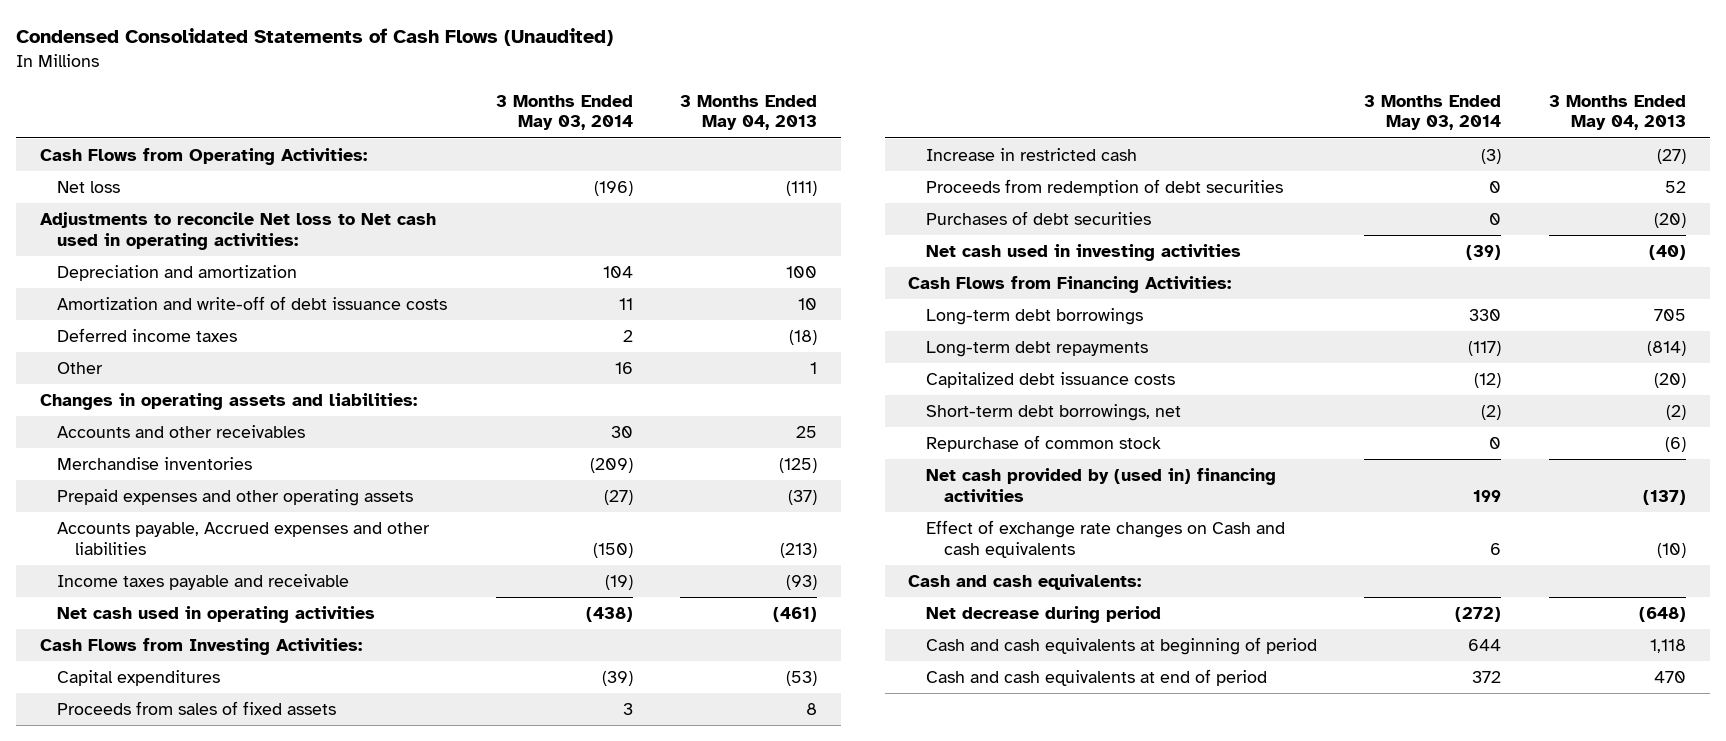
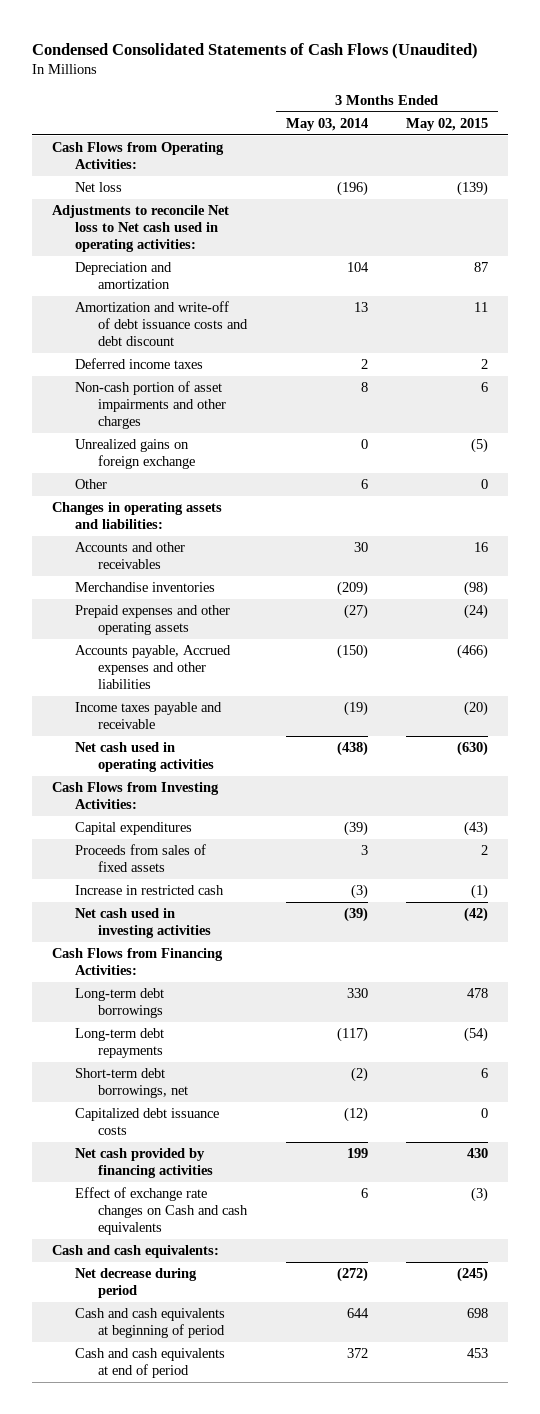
- | 3 Months Ended May 03, 2014 | 3 Months Ended May 04, 2013
+ | 3 Months Ended May 03, 2014 | 3 Months Ended May 02, 2015
- Amortization and write-off of debt issuance costs | 11 | 10
+ Amortization and write-off of debt issuance costs and debt discount | 13 | 11
- Other | 16 | 1
+ Non-cash portion of asset impairments and other charges | 8 | 6
+ Unrealized gains on foreign exchange | 0 | (5)
+ Other | 6 | 0
- Proceeds from redemption of debt securities | 0 | 52
- Purchases of debt securities | 0 | (20)
- Repurchase of common stock | 0 | (6)
- Net cash provided by (used in) financing activities | 199 | (137)
moved down: Capitalized debt issuance costs | (12) | 0
+ Net cash provided by financing activities | 199 | 430

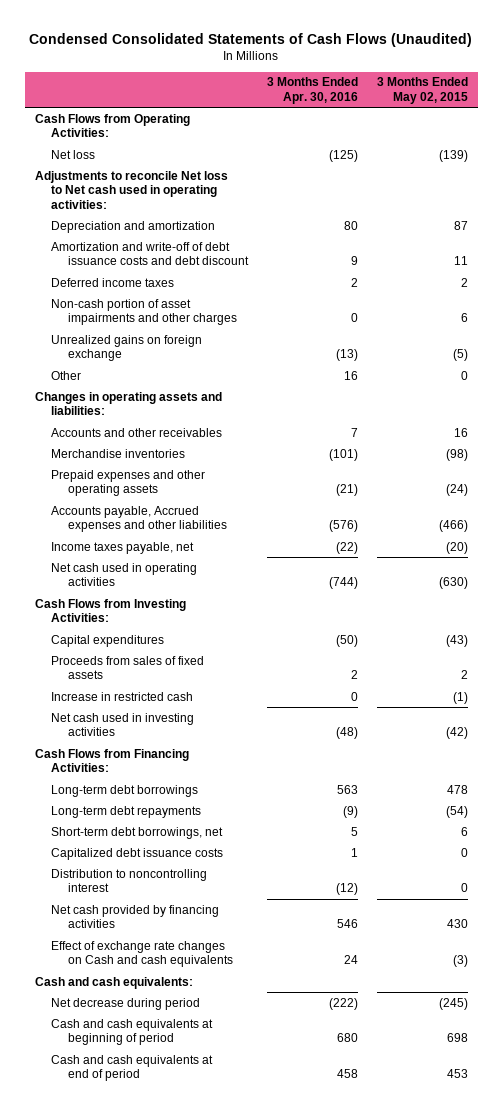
- | 3 Months Ended May 03, 2014 | 3 Months Ended May 02, 2015
+ | 3 Months Ended Apr. 30, 2016 | 3 Months Ended May 02, 2015
- Income taxes payable and receivable | (19) | (20)
+ Income taxes payable, net | (22) | (20)
+ Distribution to noncontrolling interest | (12) | 0

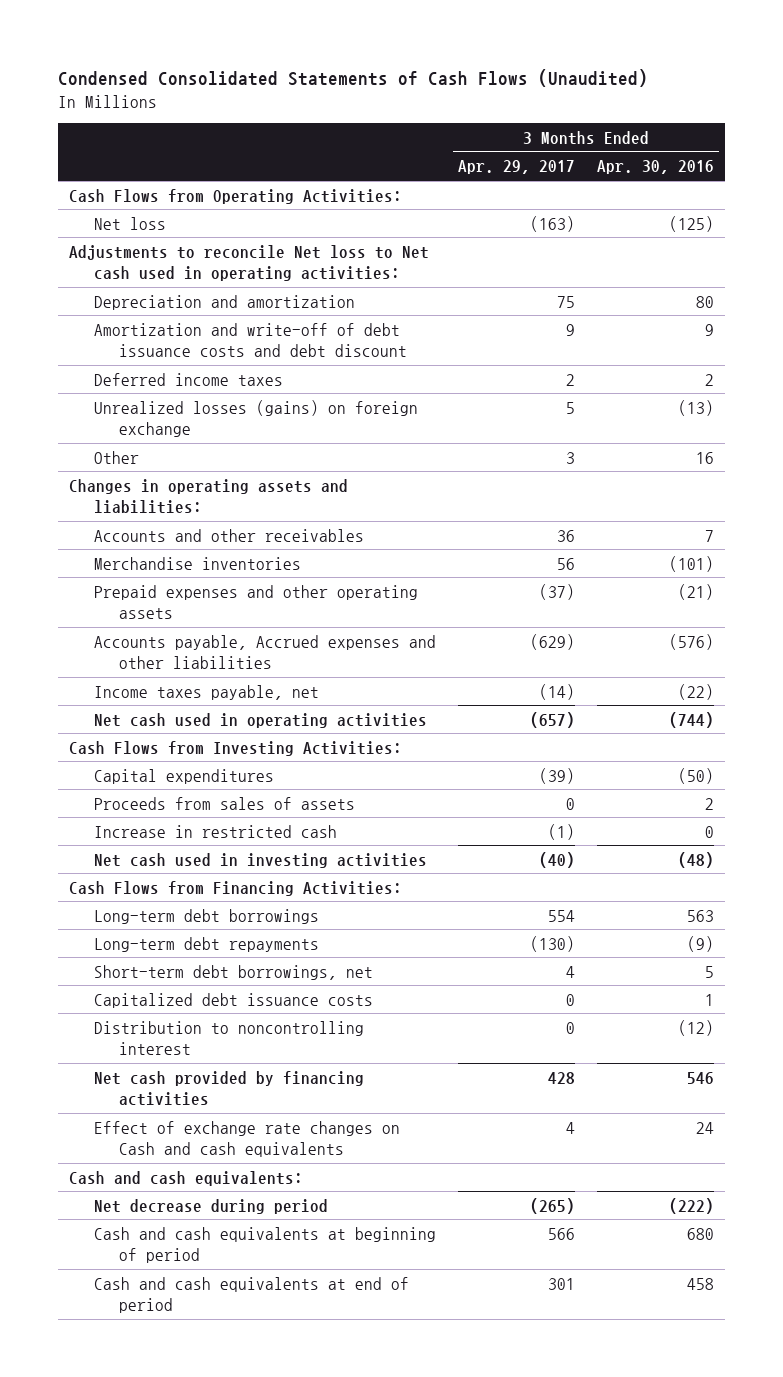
- | 3 Months Ended Apr. 30, 2016 | 3 Months Ended May 02, 2015
+ | 3 Months Ended Apr. 29, 2017 | 3 Months Ended Apr. 30, 2016
- Non-cash portion of asset impairments and other charges | 0 | 6
- Unrealized gains on foreign exchange | (13) | (5)
+ Unrealized losses (gains) on foreign exchange | 5 | (13)
- Proceeds from sales of fixed assets | 2 | 2
+ Proceeds from sales of assets | 0 | 2

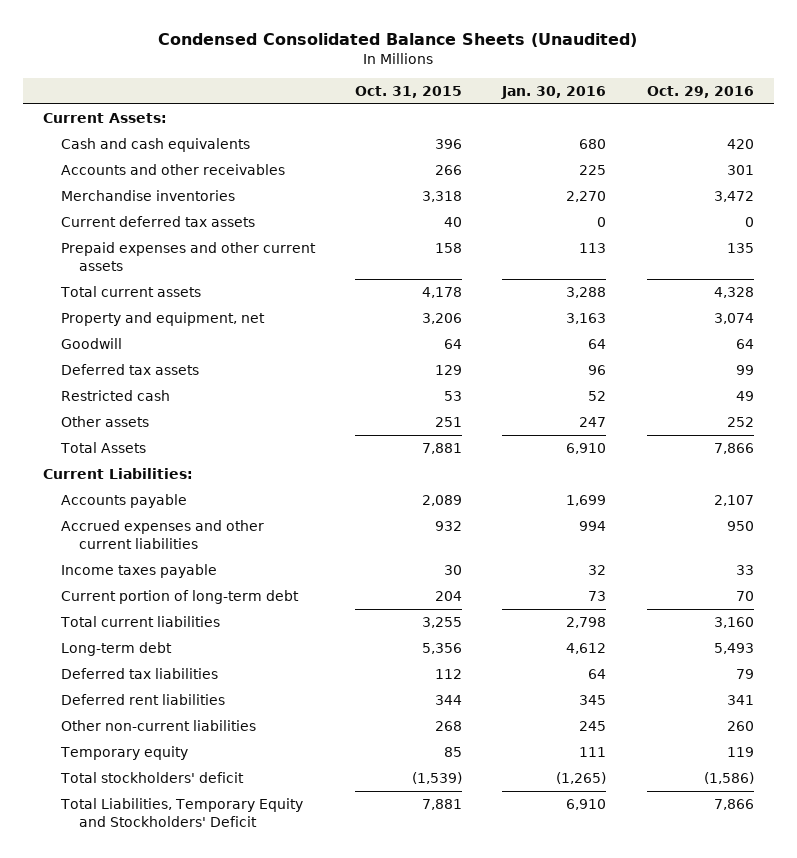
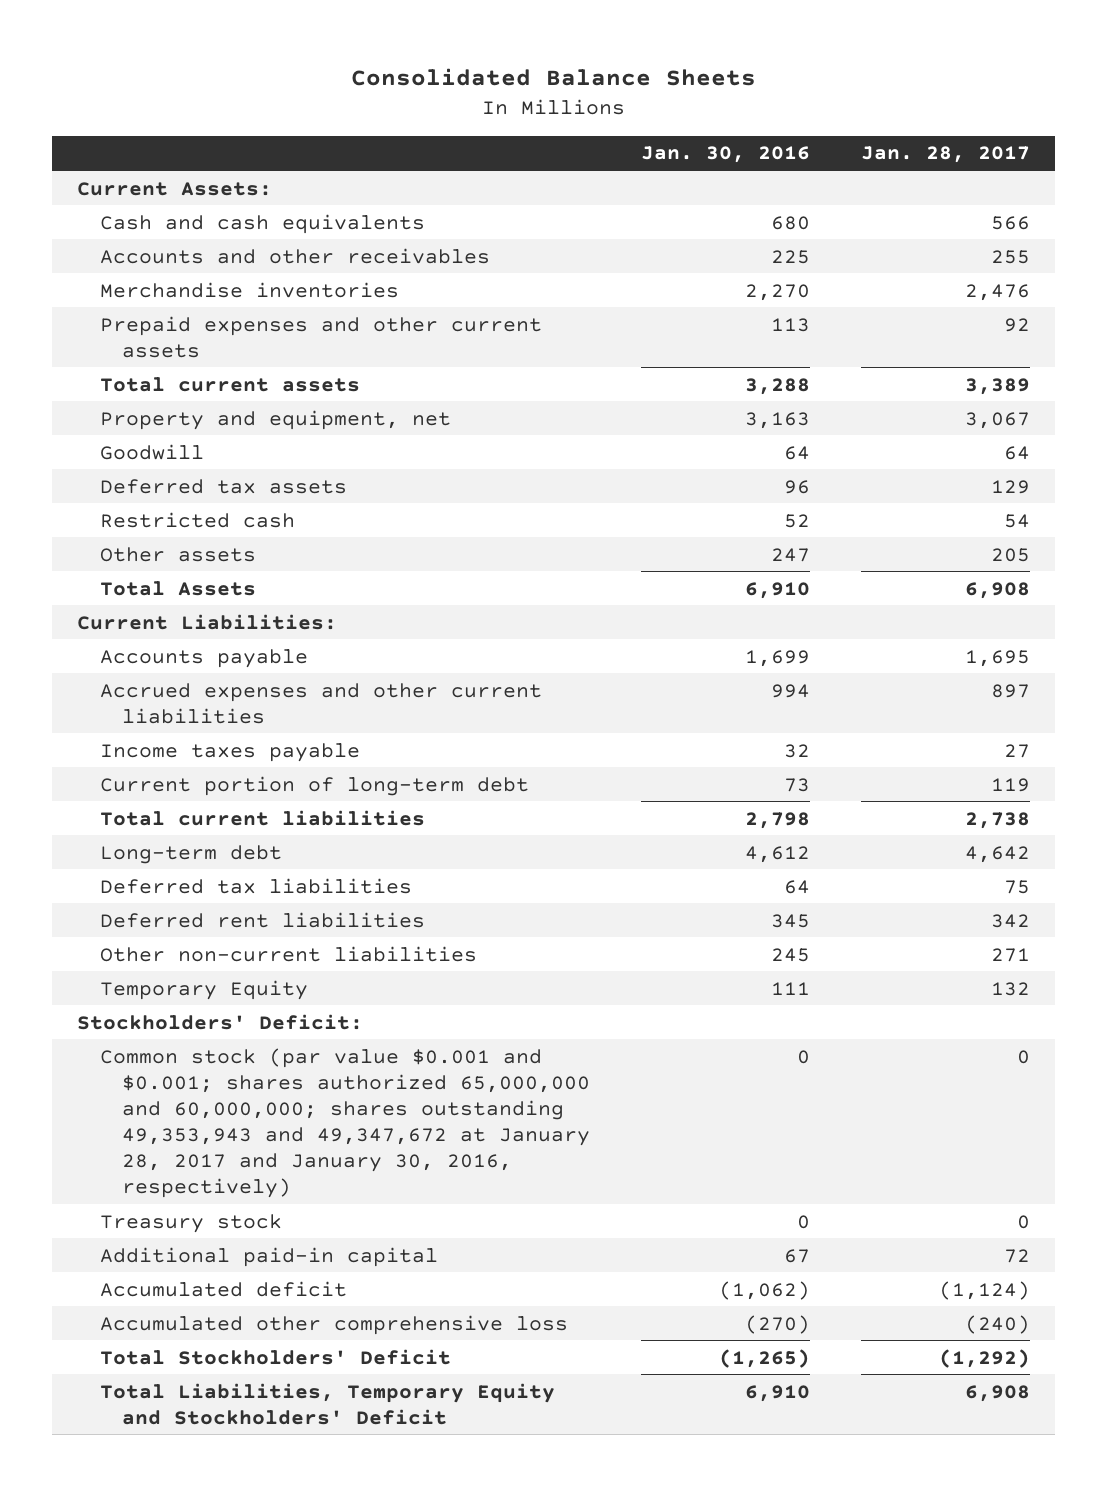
- Condensed Consolidated Balance Sheets (Unaudited)
+ Consolidated Balance Sheets
- | Oct. 31, 2015 | Jan. 30, 2016 | Oct. 29, 2016
+ | Jan. 30, 2016 | Jan. 28, 2017
- Current deferred tax assets | 40 | 0 | 0
- Temporary equity | 85 | 111 | 119
- Total stockholders' deficit | (1,539) | (1,265) | (1,586)
+ Temporary Equity | 111 | 132
+ Stockholders' Deficit:
+ Common stock (par value $0.001 and $0.001; shares authorized 65,000,000 and 60,000,000; shares outstanding 49,353,943 and 49,347,672 at January 28, 2017 and January 30, 2016, respectively) | 0 | 0
+ Treasury stock | 0 | 0
+ Additional paid-in capital | 67 | 72
+ Accumulated deficit | (1,062) | (1,124)
+ Accumulated other comprehensive loss | (270) | (240)
+ Total Stockholders' Deficit | (1,265) | (1,292)

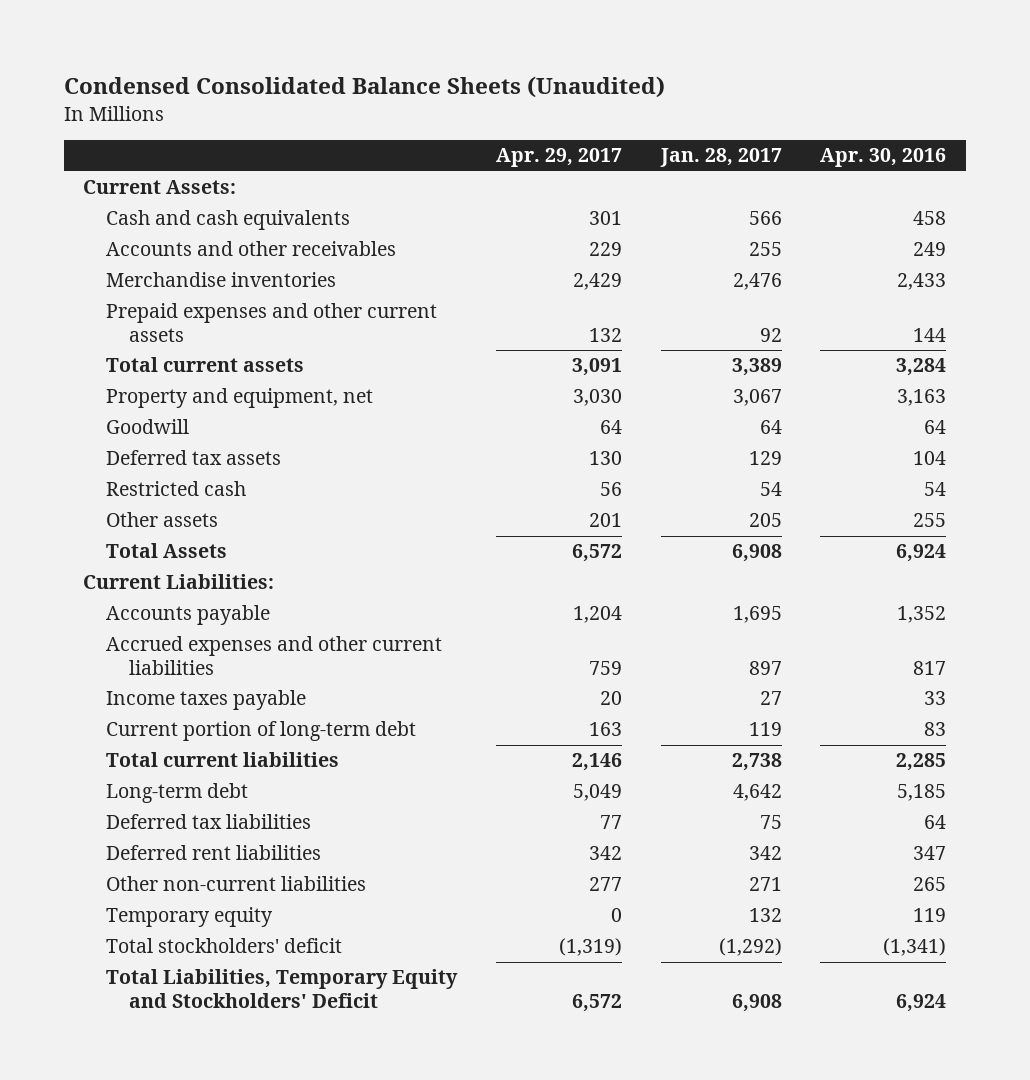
- Consolidated Balance Sheets
+ Condensed Consolidated Balance Sheets (Unaudited)
- | Jan. 30, 2016 | Jan. 28, 2017
+ | Apr. 29, 2017 | Jan. 28, 2017 | Apr. 30, 2016
- Temporary Equity | 111 | 132
- Stockholders' Deficit:
- Common stock (par value $0.001 and $0.001; shares authorized 65,000,000 and 60,000,000; shares outstanding 49,353,943 and 49,347,672 at January 28, 2017 and January 30, 2016, respectively) | 0 | 0
- Treasury stock | 0 | 0
- Additional paid-in capital | 67 | 72
- Accumulated deficit | (1,062) | (1,124)
- Accumulated other comprehensive loss | (270) | (240)
- Total Stockholders' Deficit | (1,265) | (1,292)
+ Temporary equity | 0 | 132 | 119
+ Total stockholders' deficit | (1,319) | (1,292) | (1,341)

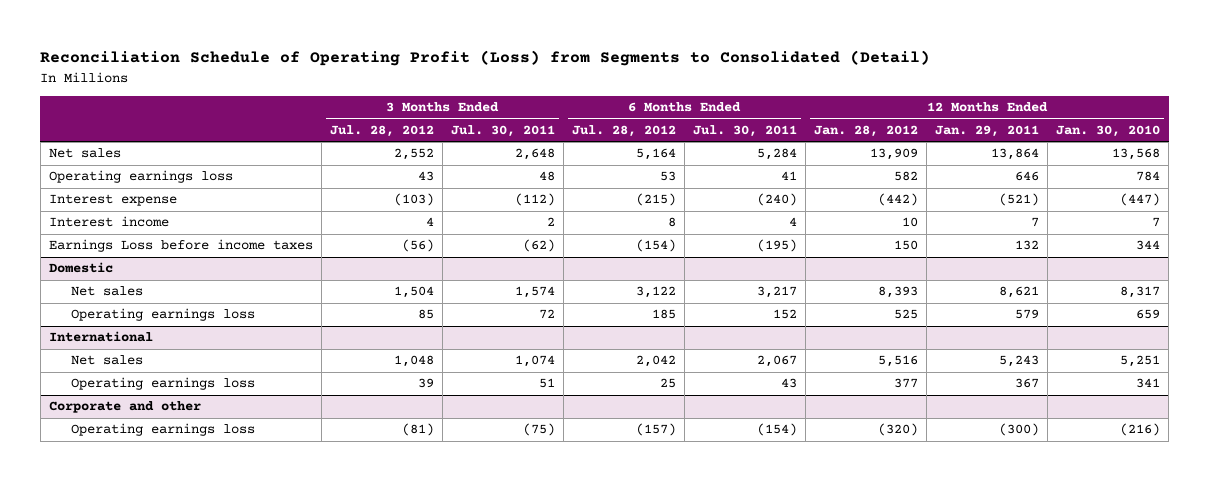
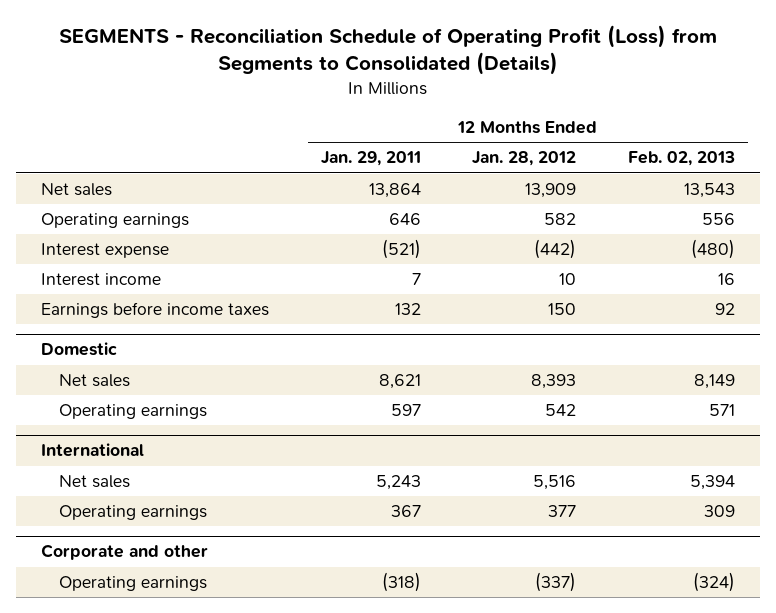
- Reconciliation Schedule of Operating Profit (Loss) from Segments to Consolidated (Detail)
+ SEGMENTS - Reconciliation Schedule of Operating Profit (Loss) from Segments to Consolidated (Details)
- | 3 Months Ended Jul. 28, 2012 | 3 Months Ended Jul. 30, 2011 | 6 Months Ended Jul. 28, 2012 | 6 Months Ended Jul. 30, 2011 | 12 Months Ended Jan. 28, 2012 | 12 Months Ended Jan. 29, 2011 | 12 Months Ended Jan. 30, 2010
+ | 12 Months Ended Jan. 29, 2011 | 12 Months Ended Jan. 28, 2012 | 12 Months Ended Feb. 02, 2013
- Operating earnings loss | 43 | 48 | 53 | 41 | 582 | 646 | 784
+ Operating earnings | 646 | 582 | 556
- Earnings Loss before income taxes | (56) | (62) | (154) | (195) | 150 | 132 | 344
+ Earnings before income taxes | 132 | 150 | 92
@ Domestic
- Operating earnings loss | 85 | 72 | 185 | 152 | 525 | 579 | 659
+ Operating earnings | 597 | 542 | 571
@ International
- Operating earnings loss | 39 | 51 | 25 | 43 | 377 | 367 | 341
+ Operating earnings | 367 | 377 | 309
@ Corporate and other
- Operating earnings loss | (81) | (75) | (157) | (154) | (320) | (300) | (216)
+ Operating earnings | (318) | (337) | (324)

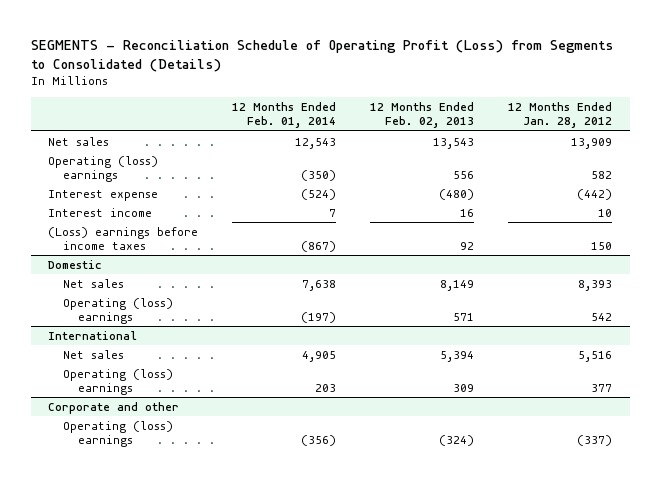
- | 12 Months Ended Jan. 29, 2011 | 12 Months Ended Jan. 28, 2012 | 12 Months Ended Feb. 02, 2013
+ | 12 Months Ended Feb. 01, 2014 | 12 Months Ended Feb. 02, 2013 | 12 Months Ended Jan. 28, 2012
- Operating earnings | 646 | 582 | 556
+ Operating (loss) earnings | (350) | 556 | 582
- Earnings before income taxes | 132 | 150 | 92
+ (Loss) earnings before income taxes | (867) | 92 | 150
@ Domestic
- Operating earnings | 597 | 542 | 571
+ Operating (loss) earnings | (197) | 571 | 542
@ International
- Operating earnings | 367 | 377 | 309
+ Operating (loss) earnings | 203 | 309 | 377
@ Corporate and other
- Operating earnings | (318) | (337) | (324)
+ Operating (loss) earnings | (356) | (324) | (337)

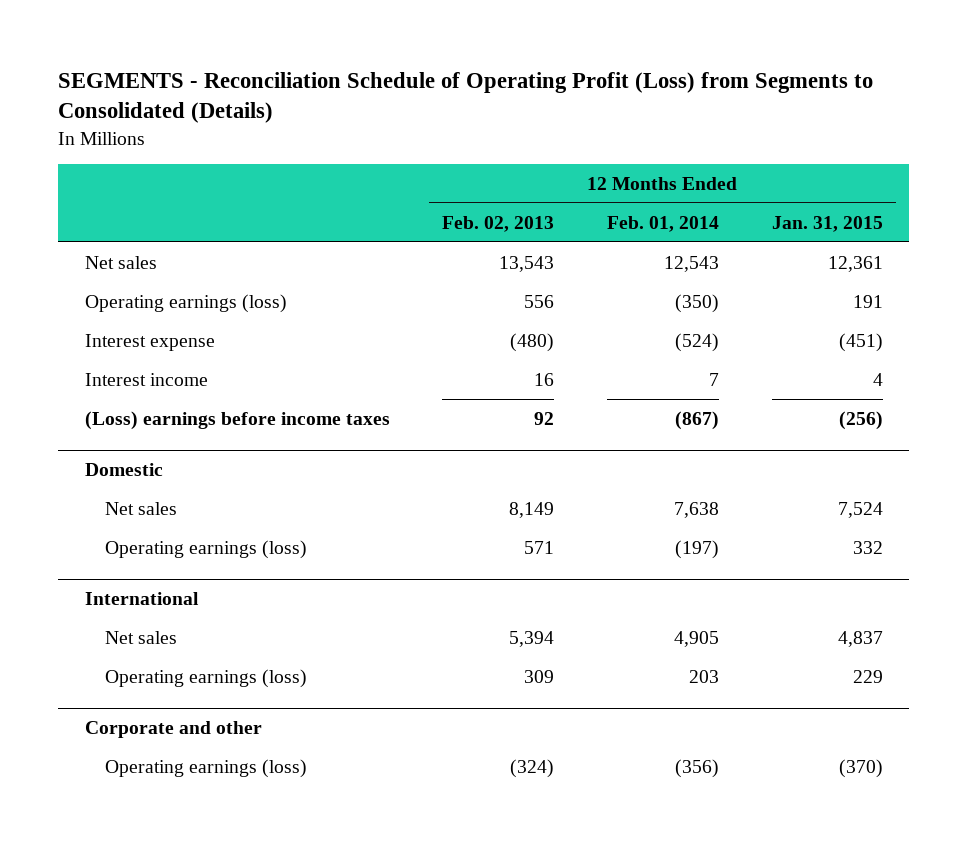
- | 12 Months Ended Feb. 01, 2014 | 12 Months Ended Feb. 02, 2013 | 12 Months Ended Jan. 28, 2012
+ | 12 Months Ended Feb. 02, 2013 | 12 Months Ended Feb. 01, 2014 | 12 Months Ended Jan. 31, 2015
- Operating (loss) earnings | (350) | 556 | 582
+ Operating earnings (loss) | 556 | (350) | 191
@ Domestic
- Operating (loss) earnings | (197) | 571 | 542
+ Operating earnings (loss) | 571 | (197) | 332
@ International
- Operating (loss) earnings | 203 | 309 | 377
+ Operating earnings (loss) | 309 | 203 | 229
@ Corporate and other
- Operating (loss) earnings | (356) | (324) | (337)
+ Operating earnings (loss) | (324) | (356) | (370)

